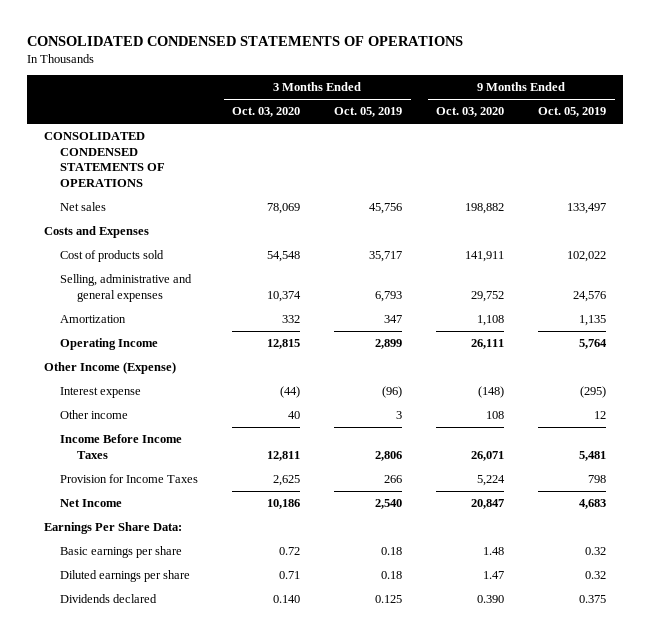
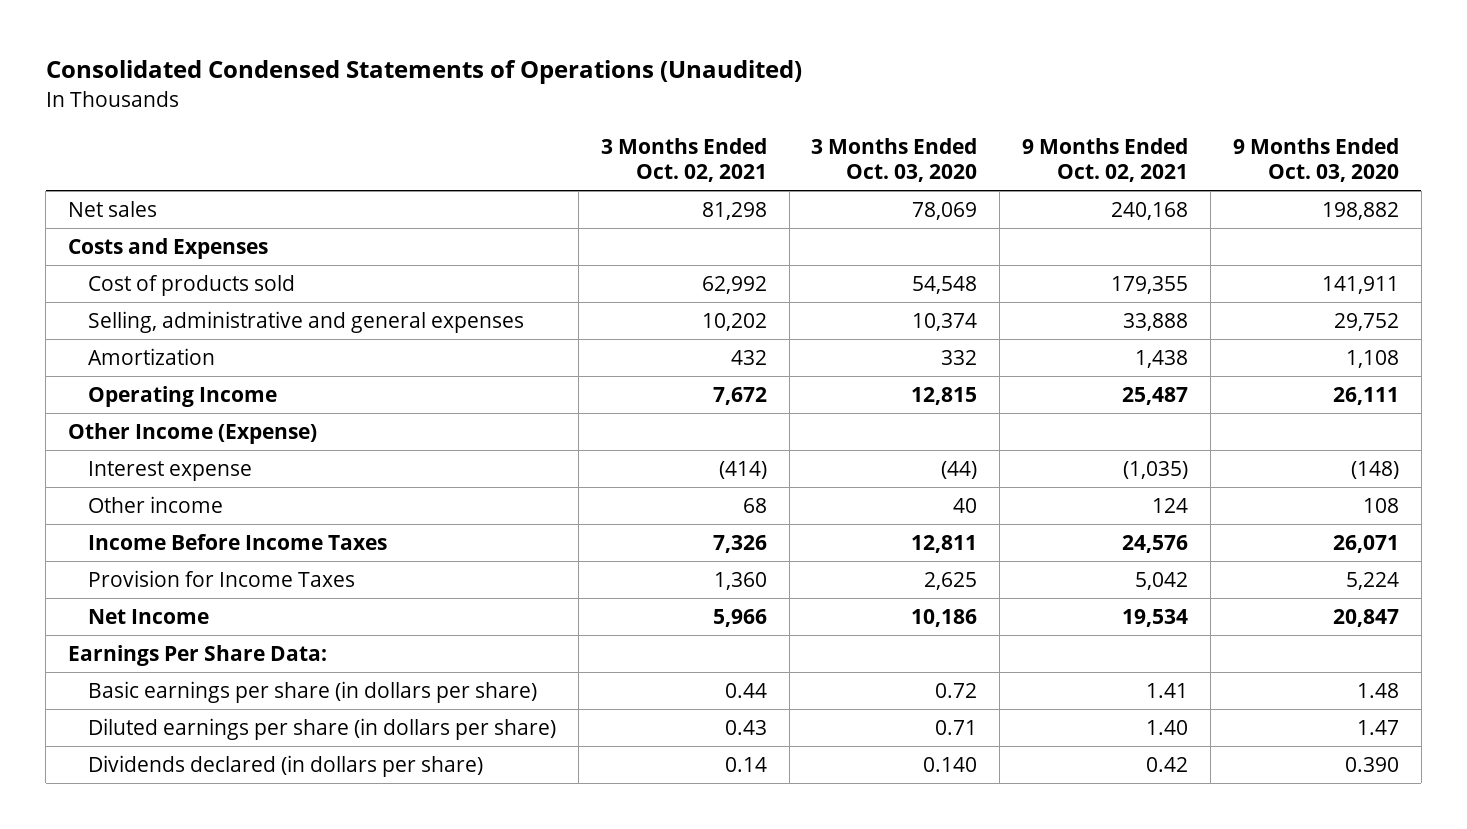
- CONSOLIDATED CONDENSED STATEMENTS OF OPERATIONS
+ Consolidated Condensed Statements of Operations (Unaudited)
- | 3 Months Ended Oct. 03, 2020 | 3 Months Ended Oct. 05, 2019 | 9 Months Ended Oct. 03, 2020 | 9 Months Ended Oct. 05, 2019
+ | 3 Months Ended Oct. 02, 2021 | 3 Months Ended Oct. 03, 2020 | 9 Months Ended Oct. 02, 2021 | 9 Months Ended Oct. 03, 2020
- CONSOLIDATED CONDENSED STATEMENTS OF OPERATIONS
- Basic earnings per share | 0.72 | 0.18 | 1.48 | 0.32
- Diluted earnings per share | 0.71 | 0.18 | 1.47 | 0.32
- Dividends declared | 0.140 | 0.125 | 0.390 | 0.375
+ Basic earnings per share (in dollars per share) | 0.44 | 0.72 | 1.41 | 1.48
+ Diluted earnings per share (in dollars per share) | 0.43 | 0.71 | 1.40 | 1.47
+ Dividends declared (in dollars per share) | 0.14 | 0.140 | 0.42 | 0.390

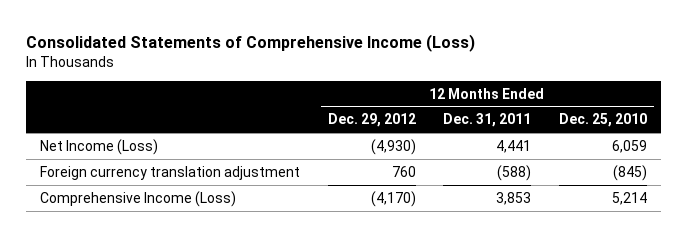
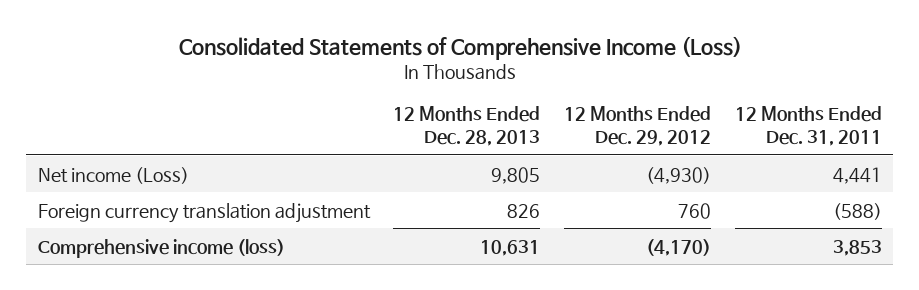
- | 12 Months Ended Dec. 29, 2012 | 12 Months Ended Dec. 31, 2011 | 12 Months Ended Dec. 25, 2010
+ | 12 Months Ended Dec. 28, 2013 | 12 Months Ended Dec. 29, 2012 | 12 Months Ended Dec. 31, 2011
- Net Income (Loss) | (4,930) | 4,441 | 6,059
+ Net income (Loss) | 9,805 | (4,930) | 4,441
- Comprehensive Income (Loss) | (4,170) | 3,853 | 5,214
+ Comprehensive income (loss) | 10,631 | (4,170) | 3,853

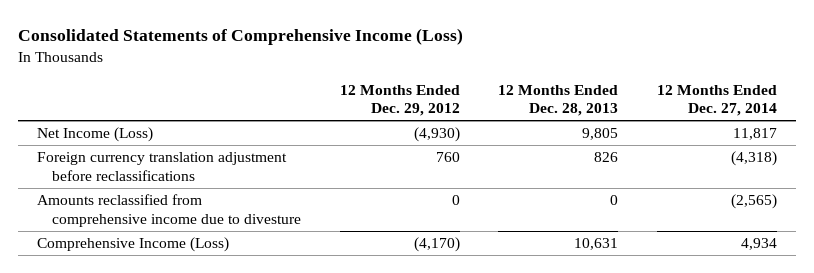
- | 12 Months Ended Dec. 28, 2013 | 12 Months Ended Dec. 29, 2012 | 12 Months Ended Dec. 31, 2011
+ | 12 Months Ended Dec. 29, 2012 | 12 Months Ended Dec. 28, 2013 | 12 Months Ended Dec. 27, 2014
- Net income (Loss) | 9,805 | (4,930) | 4,441
- Foreign currency translation adjustment | 826 | 760 | (588)
- Comprehensive income (loss) | 10,631 | (4,170) | 3,853
+ Net Income (Loss) | (4,930) | 9,805 | 11,817
+ Foreign currency translation adjustment before reclassifications | 760 | 826 | (4,318)
+ Amounts reclassified from comprehensive income due to divesture | 0 | 0 | (2,565)
+ Comprehensive Income (Loss) | (4,170) | 10,631 | 4,934

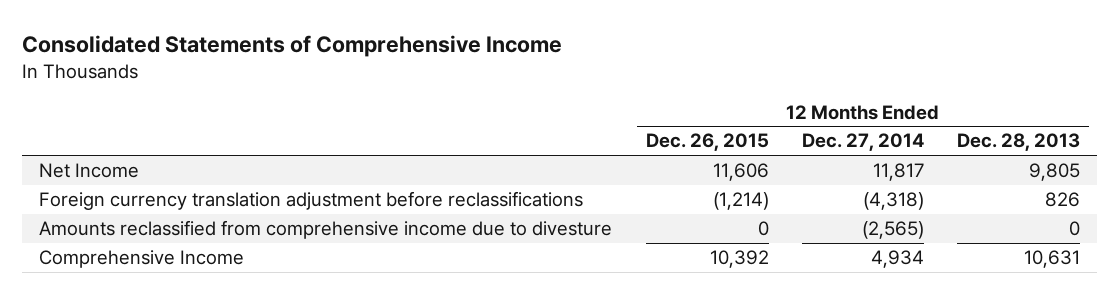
- Consolidated Statements of Comprehensive Income (Loss)
+ Consolidated Statements of Comprehensive Income
- | 12 Months Ended Dec. 29, 2012 | 12 Months Ended Dec. 28, 2013 | 12 Months Ended Dec. 27, 2014
+ | 12 Months Ended Dec. 26, 2015 | 12 Months Ended Dec. 27, 2014 | 12 Months Ended Dec. 28, 2013
- Net Income (Loss) | (4,930) | 9,805 | 11,817
+ Net Income | 11,606 | 11,817 | 9,805
- Comprehensive Income (Loss) | (4,170) | 10,631 | 4,934
+ Comprehensive Income | 10,392 | 4,934 | 10,631

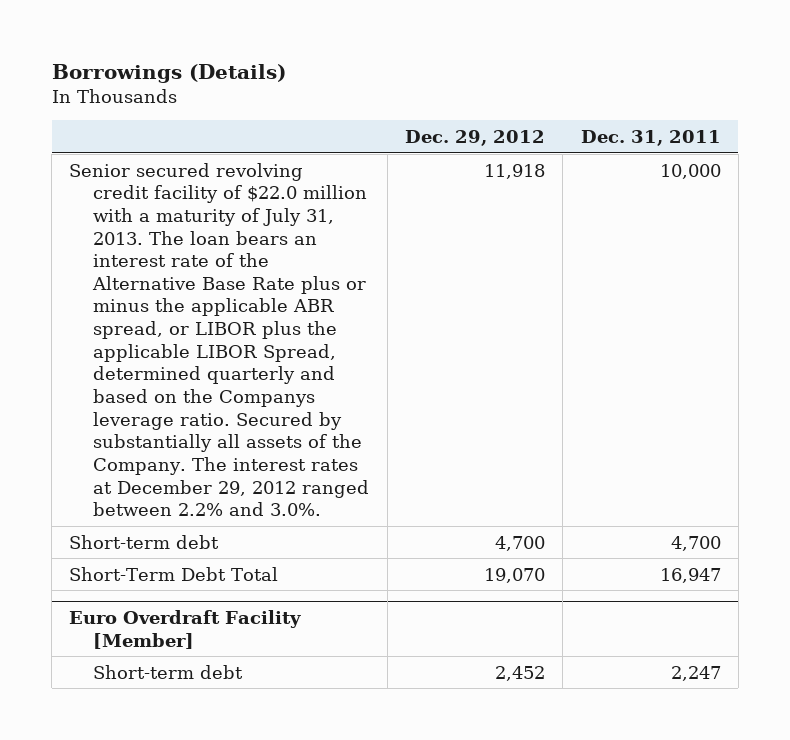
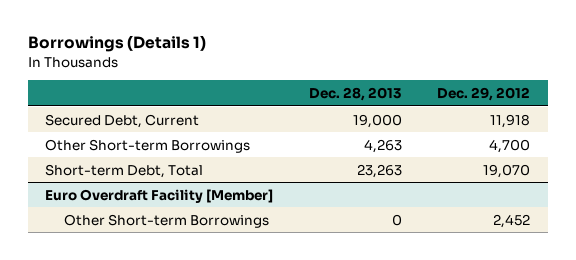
- Borrowings (Details)
+ Borrowings (Details 1)
- | Dec. 29, 2012 | Dec. 31, 2011
+ | Dec. 28, 2013 | Dec. 29, 2012
- Senior secured revolving credit facility of $22.0 million with a maturity of July 31, 2013. The loan bears an interest rate of the Alternative Base Rate plus or minus the applicable ABR spread, or LIBOR plus the applicable LIBOR Spread, determined quarterly and based on the Companys leverage ratio. Secured by substantially all assets of the Company. The interest rates at December 29, 2012 ranged between 2.2% and 3.0%. | 11,918 | 10,000
- Short-term debt | 4,700 | 4,700
- Short-Term Debt Total | 19,070 | 16,947
+ Secured Debt, Current | 19,000 | 11,918
+ Other Short-term Borrowings | 4,263 | 4,700
+ Short-term Debt, Total | 23,263 | 19,070
@ Euro Overdraft Facility [Member]
- Short-term debt | 2,452 | 2,247
+ Other Short-term Borrowings | 0 | 2,452

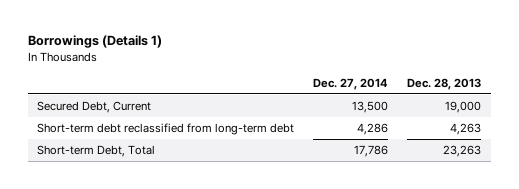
- | Dec. 28, 2013 | Dec. 29, 2012
+ | Dec. 27, 2014 | Dec. 28, 2013
- Other Short-term Borrowings | 4,263 | 4,700
+ Short-term debt reclassified from long-term debt | 4,286 | 4,263
- Euro Overdraft Facility [Member]
- Other Short-term Borrowings | 0 | 2,452

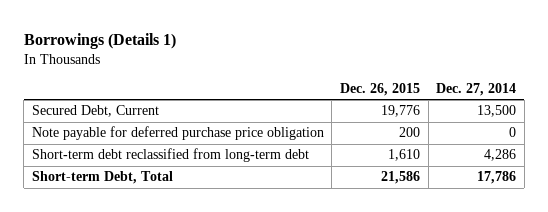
- | Dec. 27, 2014 | Dec. 28, 2013
+ | Dec. 26, 2015 | Dec. 27, 2014
+ Note payable for deferred purchase price obligation | 200 | 0

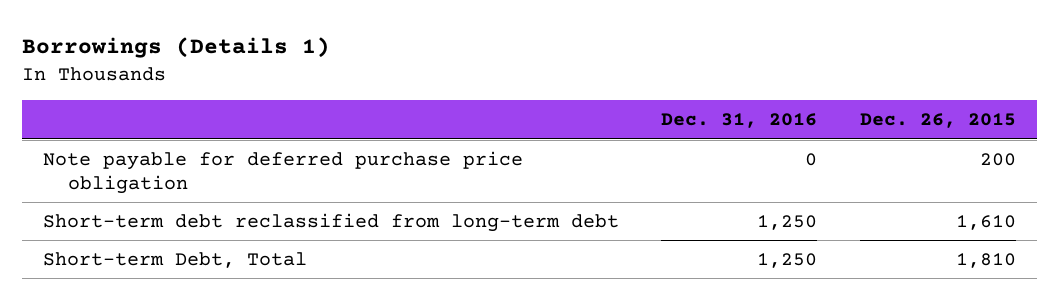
- | Dec. 26, 2015 | Dec. 27, 2014
+ | Dec. 31, 2016 | Dec. 26, 2015
- Secured Debt, Current | 19,776 | 13,500
- Short-term Debt, Total | 21,586 | 17,786
+ Short-term Debt, Total | 1,250 | 1,810

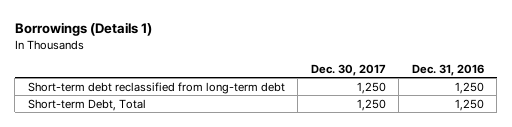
- | Dec. 31, 2016 | Dec. 26, 2015
+ | Dec. 30, 2017 | Dec. 31, 2016
- Note payable for deferred purchase price obligation | 0 | 200

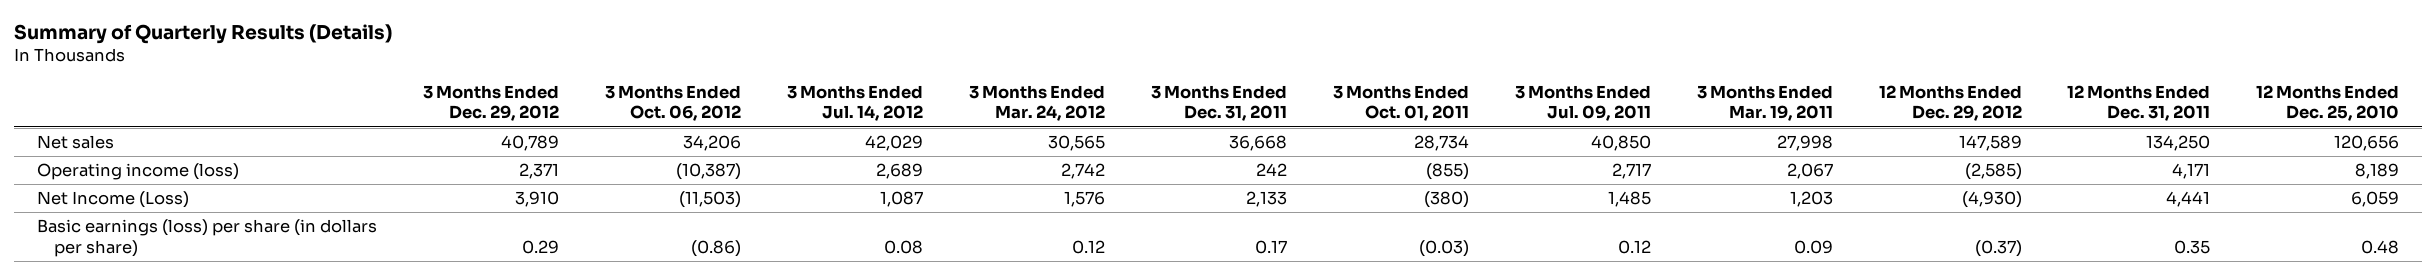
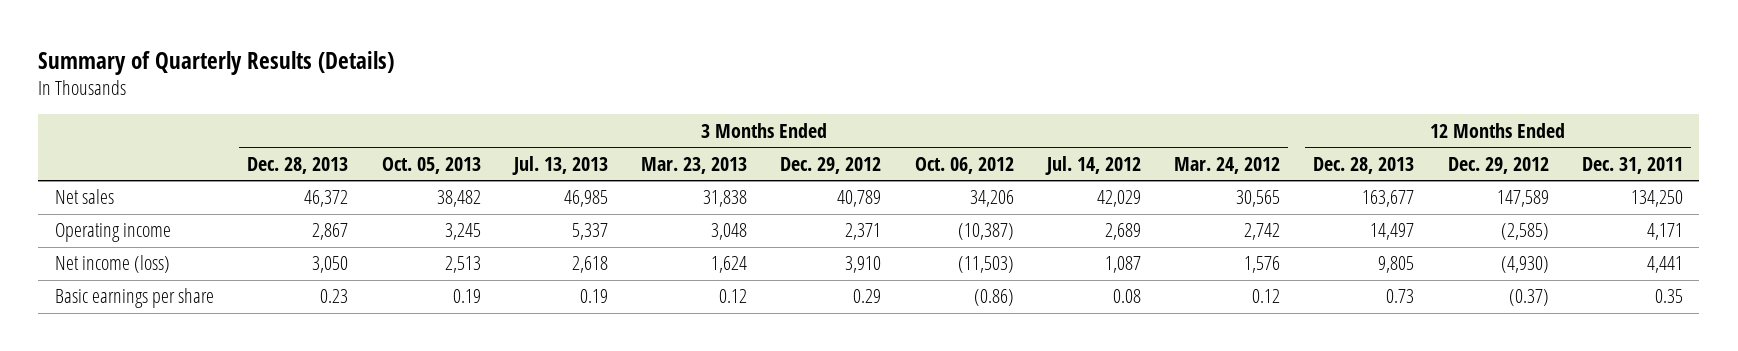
- | 3 Months Ended Dec. 29, 2012 | 3 Months Ended Oct. 06, 2012 | 3 Months Ended Jul. 14, 2012 | 3 Months Ended Mar. 24, 2012 | 3 Months Ended Dec. 31, 2011 | 3 Months Ended Oct. 01, 2011 | 3 Months Ended Jul. 09, 2011 | 3 Months Ended Mar. 19, 2011 | 12 Months Ended Dec. 29, 2012 | 12 Months Ended Dec. 31, 2011 | 12 Months Ended Dec. 25, 2010
+ | 3 Months Ended Dec. 28, 2013 | 3 Months Ended Oct. 05, 2013 | 3 Months Ended Jul. 13, 2013 | 3 Months Ended Mar. 23, 2013 | 3 Months Ended Dec. 29, 2012 | 3 Months Ended Oct. 06, 2012 | 3 Months Ended Jul. 14, 2012 | 3 Months Ended Mar. 24, 2012 | 12 Months Ended Dec. 28, 2013 | 12 Months Ended Dec. 29, 2012 | 12 Months Ended Dec. 31, 2011
- Operating income (loss) | 2,371 | (10,387) | 2,689 | 2,742 | 242 | (855) | 2,717 | 2,067 | (2,585) | 4,171 | 8,189
- Net Income (Loss) | 3,910 | (11,503) | 1,087 | 1,576 | 2,133 | (380) | 1,485 | 1,203 | (4,930) | 4,441 | 6,059
- Basic earnings (loss) per share (in dollars per share) | 0.29 | (0.86) | 0.08 | 0.12 | 0.17 | (0.03) | 0.12 | 0.09 | (0.37) | 0.35 | 0.48
+ Operating income | 2,867 | 3,245 | 5,337 | 3,048 | 2,371 | (10,387) | 2,689 | 2,742 | 14,497 | (2,585) | 4,171
+ Net income (loss) | 3,050 | 2,513 | 2,618 | 1,624 | 3,910 | (11,503) | 1,087 | 1,576 | 9,805 | (4,930) | 4,441
+ Basic earnings per share | 0.23 | 0.19 | 0.19 | 0.12 | 0.29 | (0.86) | 0.08 | 0.12 | 0.73 | (0.37) | 0.35

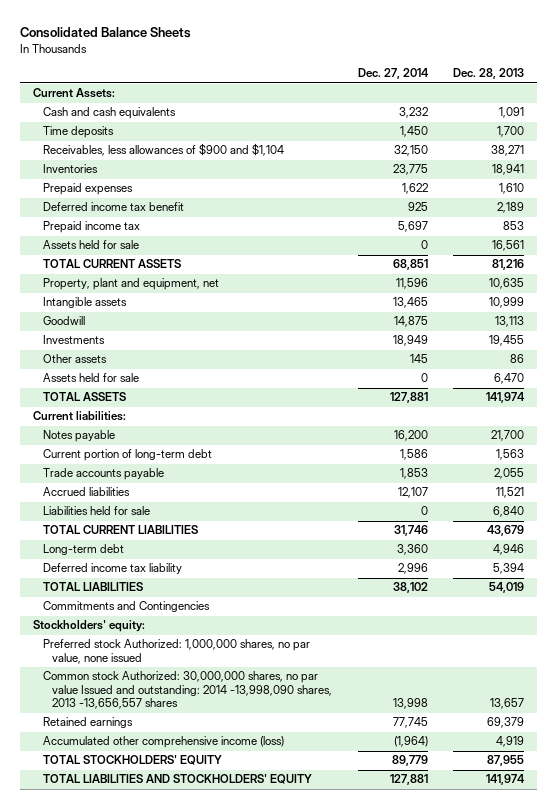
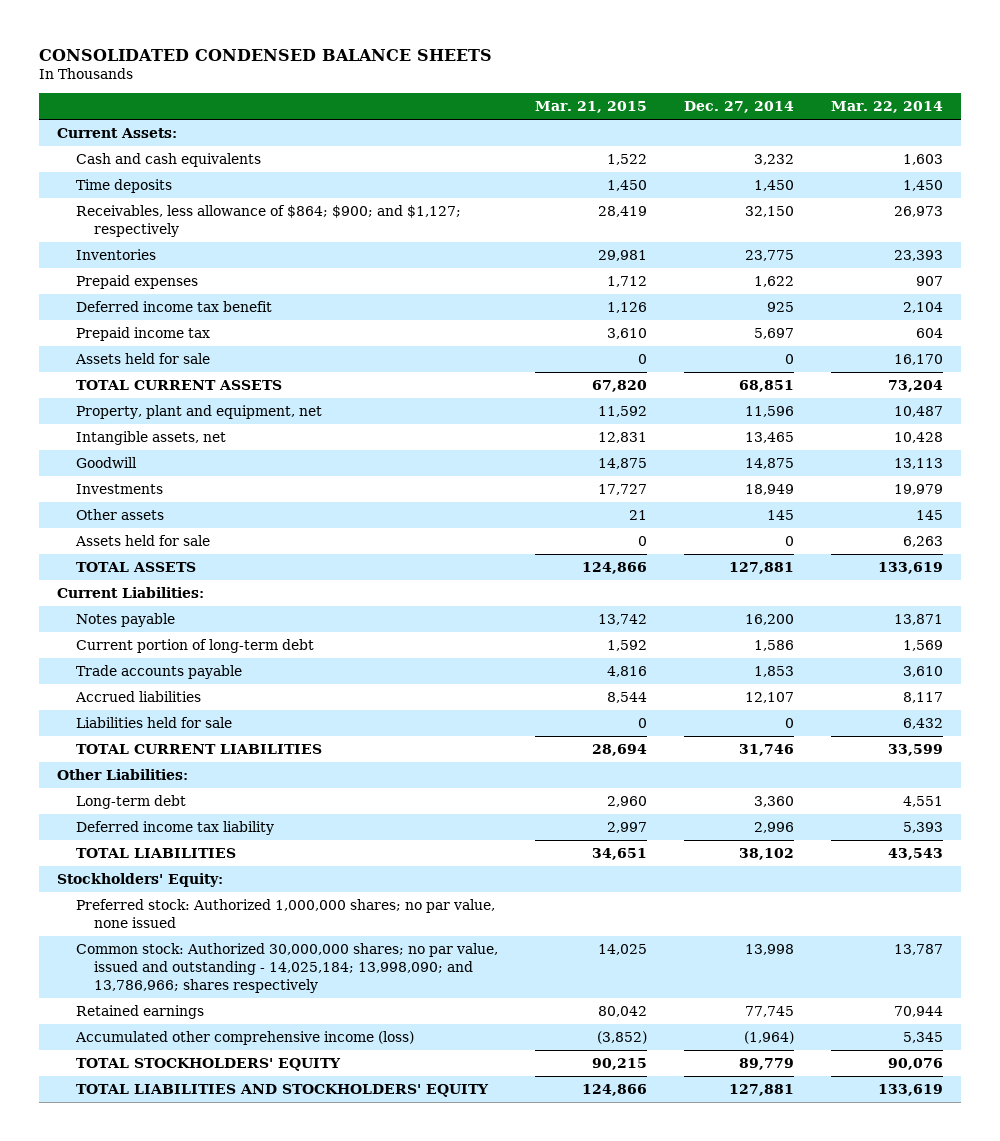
- Consolidated Balance Sheets
+ CONSOLIDATED CONDENSED BALANCE SHEETS
- | Dec. 27, 2014 | Dec. 28, 2013
+ | Mar. 21, 2015 | Dec. 27, 2014 | Mar. 22, 2014
- Receivables, less allowances of $900 and $1,104 | 32,150 | 38,271
+ Receivables, less allowance of $864; $900; and $1,127; respectively | 28,419 | 32,150 | 26,973
- Intangible assets | 13,465 | 10,999
+ Intangible assets, net | 12,831 | 13,465 | 10,428
- Current liabilities:
+ Current Liabilities:
+ Other Liabilities:
- Commitments and Contingencies
- Stockholders' equity:
- Preferred stock Authorized: 1,000,000 shares, no par value, none issued
- Common stock Authorized: 30,000,000 shares, no par value Issued and outstanding: 2014 -13,998,090 shares, 2013 -13,656,557 shares | 13,998 | 13,657
+ Stockholders' Equity:
+ Preferred stock: Authorized 1,000,000 shares; no par value, none issued
+ Common stock: Authorized 30,000,000 shares; no par value, issued and outstanding - 14,025,184; 13,998,090; and 13,786,966; shares respectively | 14,025 | 13,998 | 13,787

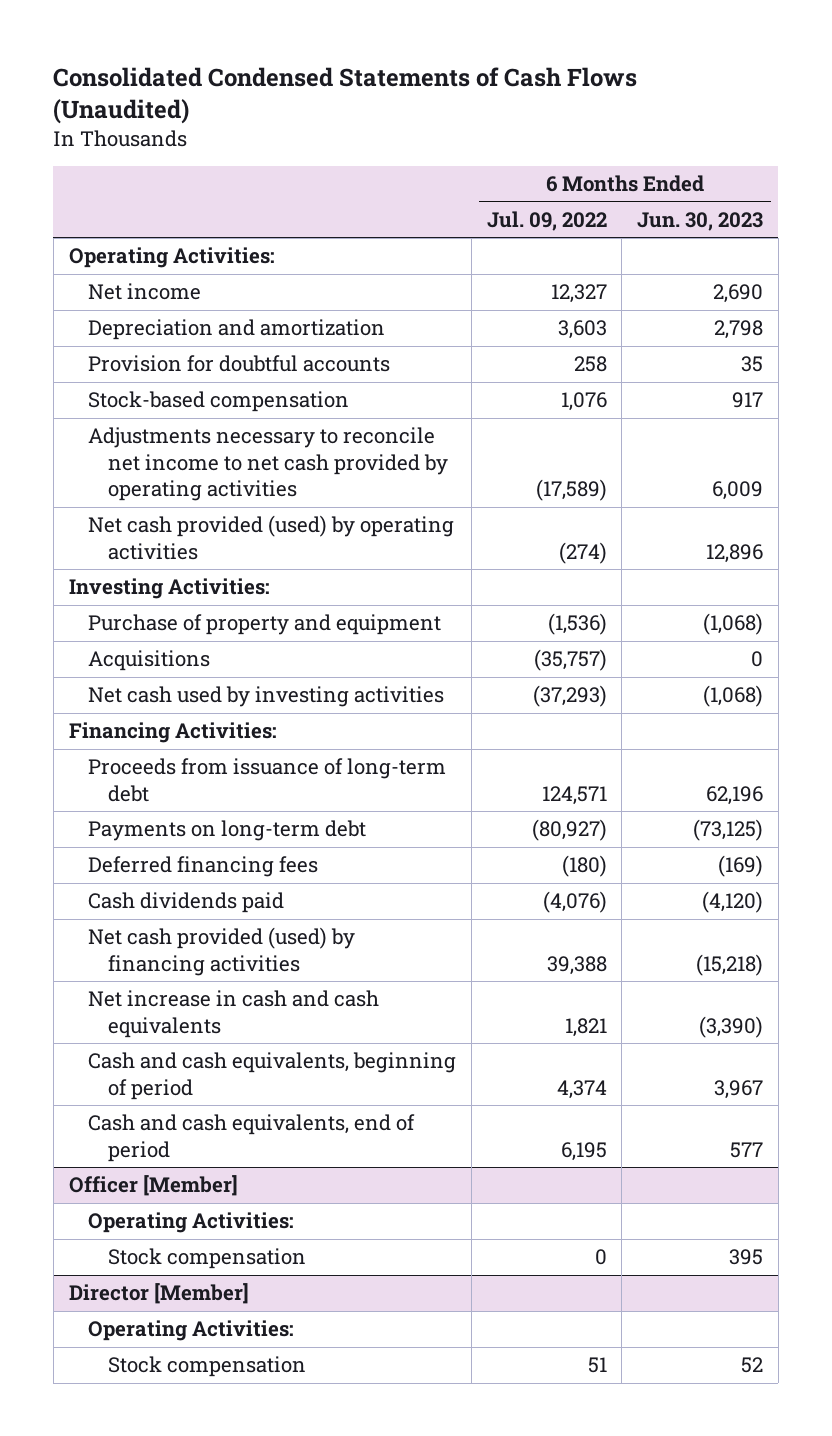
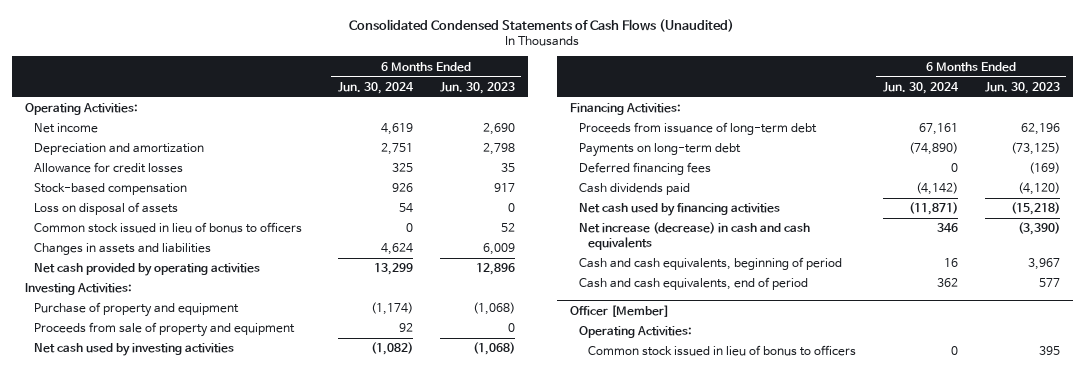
- | 6 Months Ended Jul. 09, 2022 | 6 Months Ended Jun. 30, 2023
+ | 6 Months Ended Jun. 30, 2024 | 6 Months Ended Jun. 30, 2023
- Provision for doubtful accounts | 258 | 35
+ Allowance for credit losses | 325 | 35
- Adjustments necessary to reconcile net income to net cash provided by operating activities | (17,589) | 6,009
- Net cash provided (used) by operating activities | (274) | 12,896
+ Loss on disposal of assets | 54 | 0
+ Common stock issued in lieu of bonus to officers | 0 | 52
+ Changes in assets and liabilities | 4,624 | 6,009
+ Net cash provided by operating activities | 13,299 | 12,896
- Acquisitions | (35,757) | 0
+ Proceeds from sale of property and equipment | 92 | 0
- Net cash provided (used) by financing activities | 39,388 | (15,218)
- Net increase in cash and cash equivalents | 1,821 | (3,390)
+ Net cash used by financing activities | (11,871) | (15,218)
+ Net increase (decrease) in cash and cash equivalents | 346 | (3,390)
@ Officer [Member]
- Stock compensation | 0 | 395
- Director [Member]
- Operating Activities:
- Stock compensation | 51 | 52
@ Officer [Member]
+ Common stock issued in lieu of bonus to officers | 0 | 395

